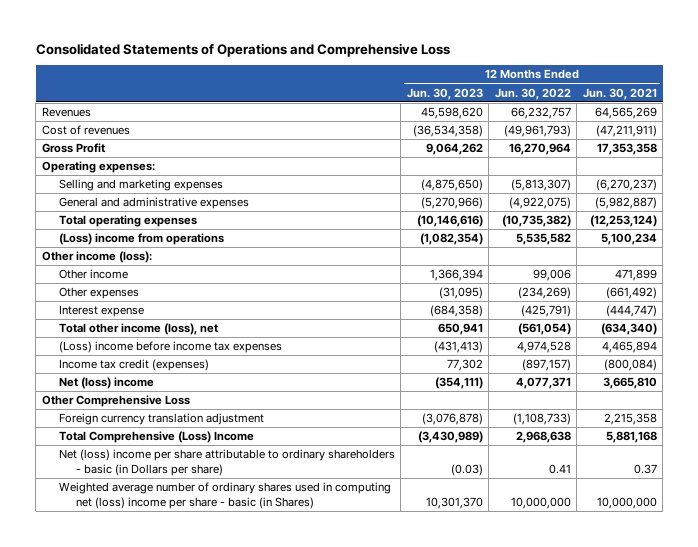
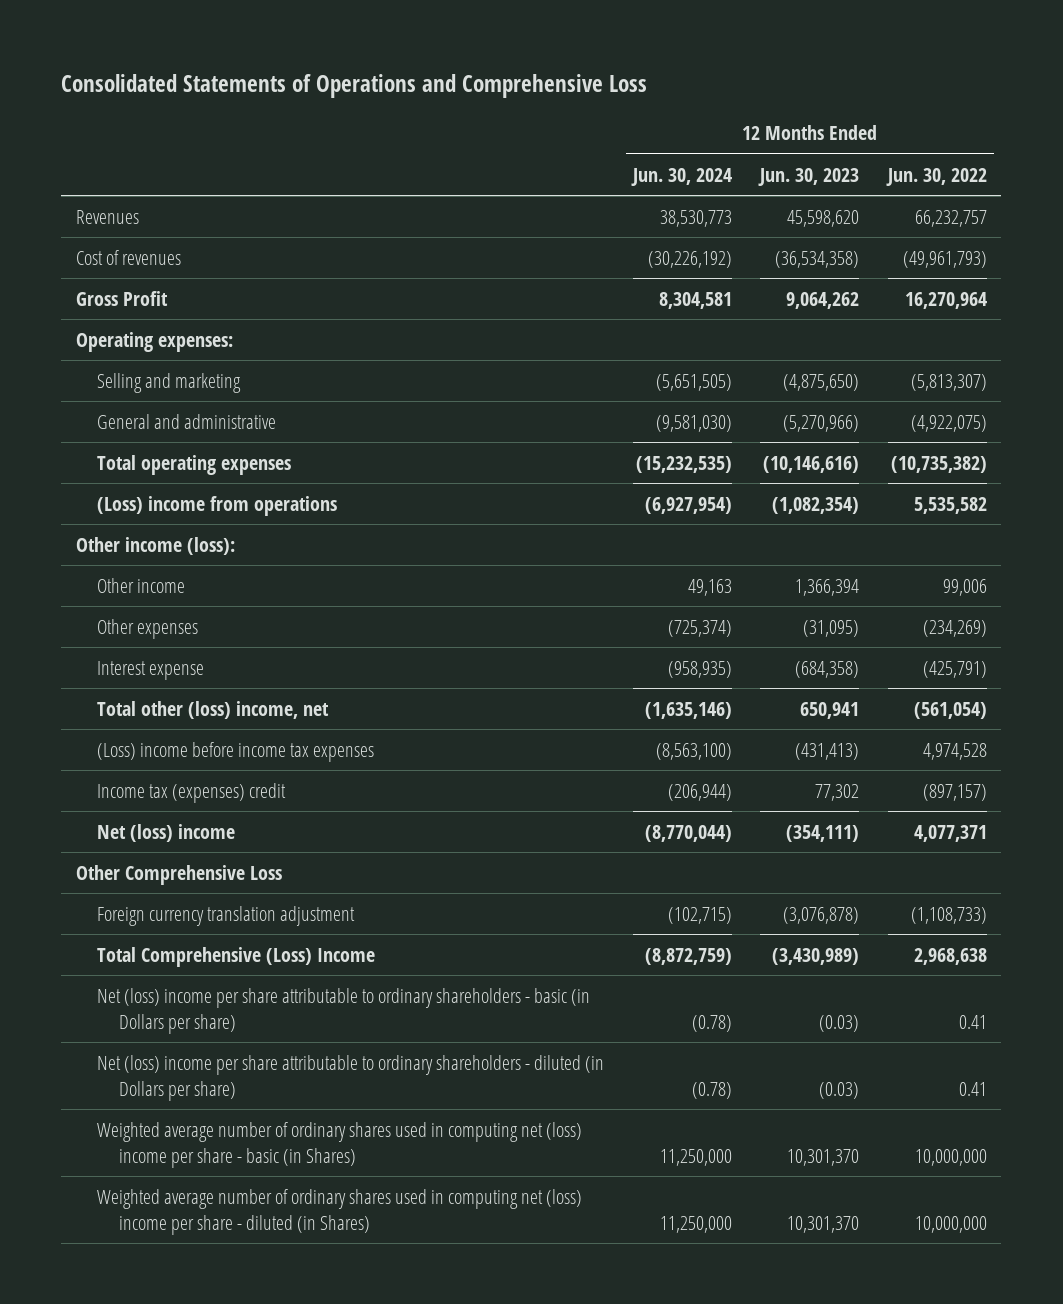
- | 12 Months Ended Jun. 30, 2023 | 12 Months Ended Jun. 30, 2022 | 12 Months Ended Jun. 30, 2021
+ | 12 Months Ended Jun. 30, 2024 | 12 Months Ended Jun. 30, 2023 | 12 Months Ended Jun. 30, 2022
- Selling and marketing expenses | (4,875,650) | (5,813,307) | (6,270,237)
- General and administrative expenses | (5,270,966) | (4,922,075) | (5,982,887)
+ Selling and marketing | (5,651,505) | (4,875,650) | (5,813,307)
+ General and administrative | (9,581,030) | (5,270,966) | (4,922,075)
- Total other income (loss), net | 650,941 | (561,054) | (634,340)
+ Total other (loss) income, net | (1,635,146) | 650,941 | (561,054)
- Income tax credit (expenses) | 77,302 | (897,157) | (800,084)
+ Income tax (expenses) credit | (206,944) | 77,302 | (897,157)
+ Net (loss) income per share attributable to ordinary shareholders - diluted (in Dollars per share) | (0.78) | (0.03) | 0.41
+ Weighted average number of ordinary shares used in computing net (loss) income per share - diluted (in Shares) | 11,250,000 | 10,301,370 | 10,000,000

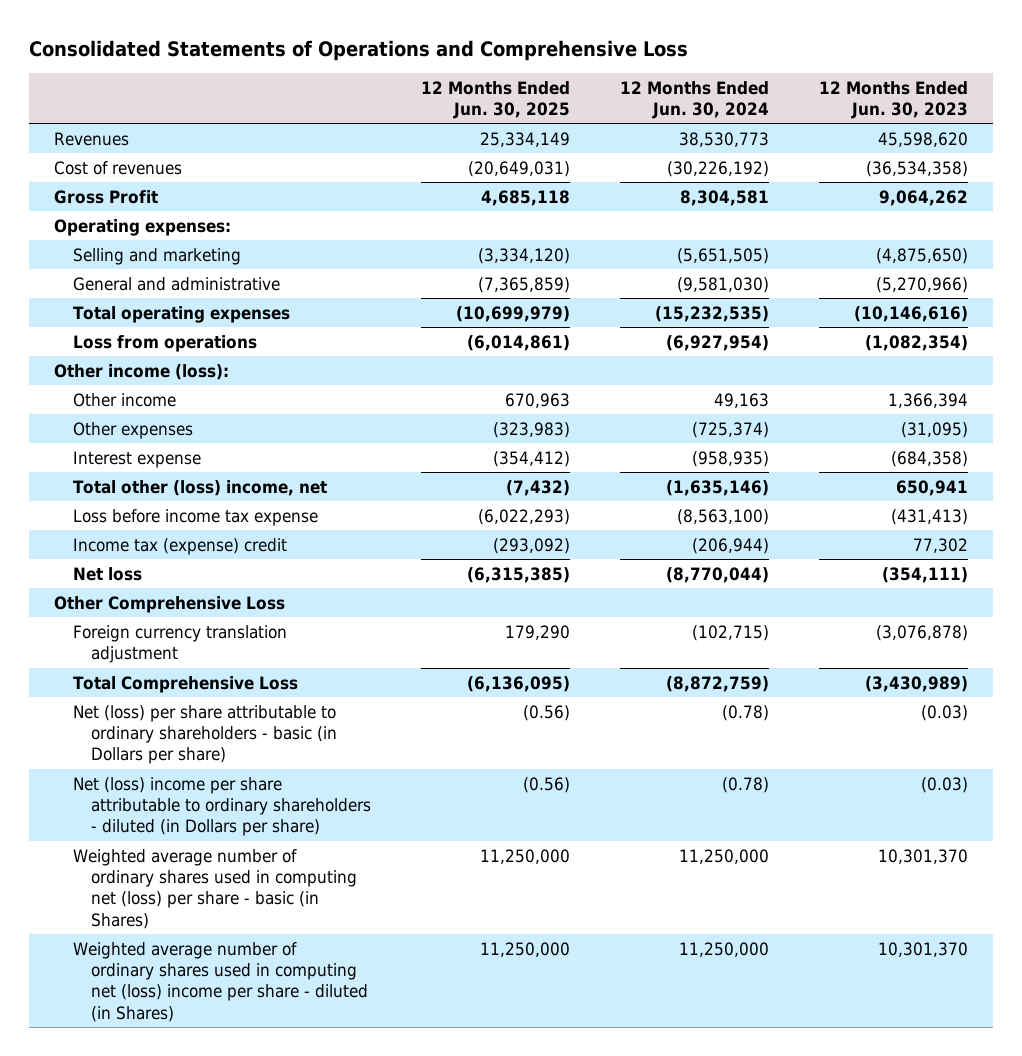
- | 12 Months Ended Jun. 30, 2024 | 12 Months Ended Jun. 30, 2023 | 12 Months Ended Jun. 30, 2022
+ | 12 Months Ended Jun. 30, 2025 | 12 Months Ended Jun. 30, 2024 | 12 Months Ended Jun. 30, 2023
- (Loss) income from operations | (6,927,954) | (1,082,354) | 5,535,582
+ Loss from operations | (6,014,861) | (6,927,954) | (1,082,354)
- (Loss) income before income tax expenses | (8,563,100) | (431,413) | 4,974,528
- Income tax (expenses) credit | (206,944) | 77,302 | (897,157)
- Net (loss) income | (8,770,044) | (354,111) | 4,077,371
+ Loss before income tax expense | (6,022,293) | (8,563,100) | (431,413)
+ Income tax (expense) credit | (293,092) | (206,944) | 77,302
+ Net loss | (6,315,385) | (8,770,044) | (354,111)
- Total Comprehensive (Loss) Income | (8,872,759) | (3,430,989) | 2,968,638
- Net (loss) income per share attributable to ordinary shareholders - basic (in Dollars per share) | (0.78) | (0.03) | 0.41
+ Total Comprehensive Loss | (6,136,095) | (8,872,759) | (3,430,989)
+ Net (loss) per share attributable to ordinary shareholders - basic (in Dollars per share) | (0.56) | (0.78) | (0.03)
- Weighted average number of ordinary shares used in computing net (loss) income per share - basic (in Shares) | 11,250,000 | 10,301,370 | 10,000,000
+ Weighted average number of ordinary shares used in computing net (loss) per share - basic (in Shares) | 11,250,000 | 11,250,000 | 10,301,370

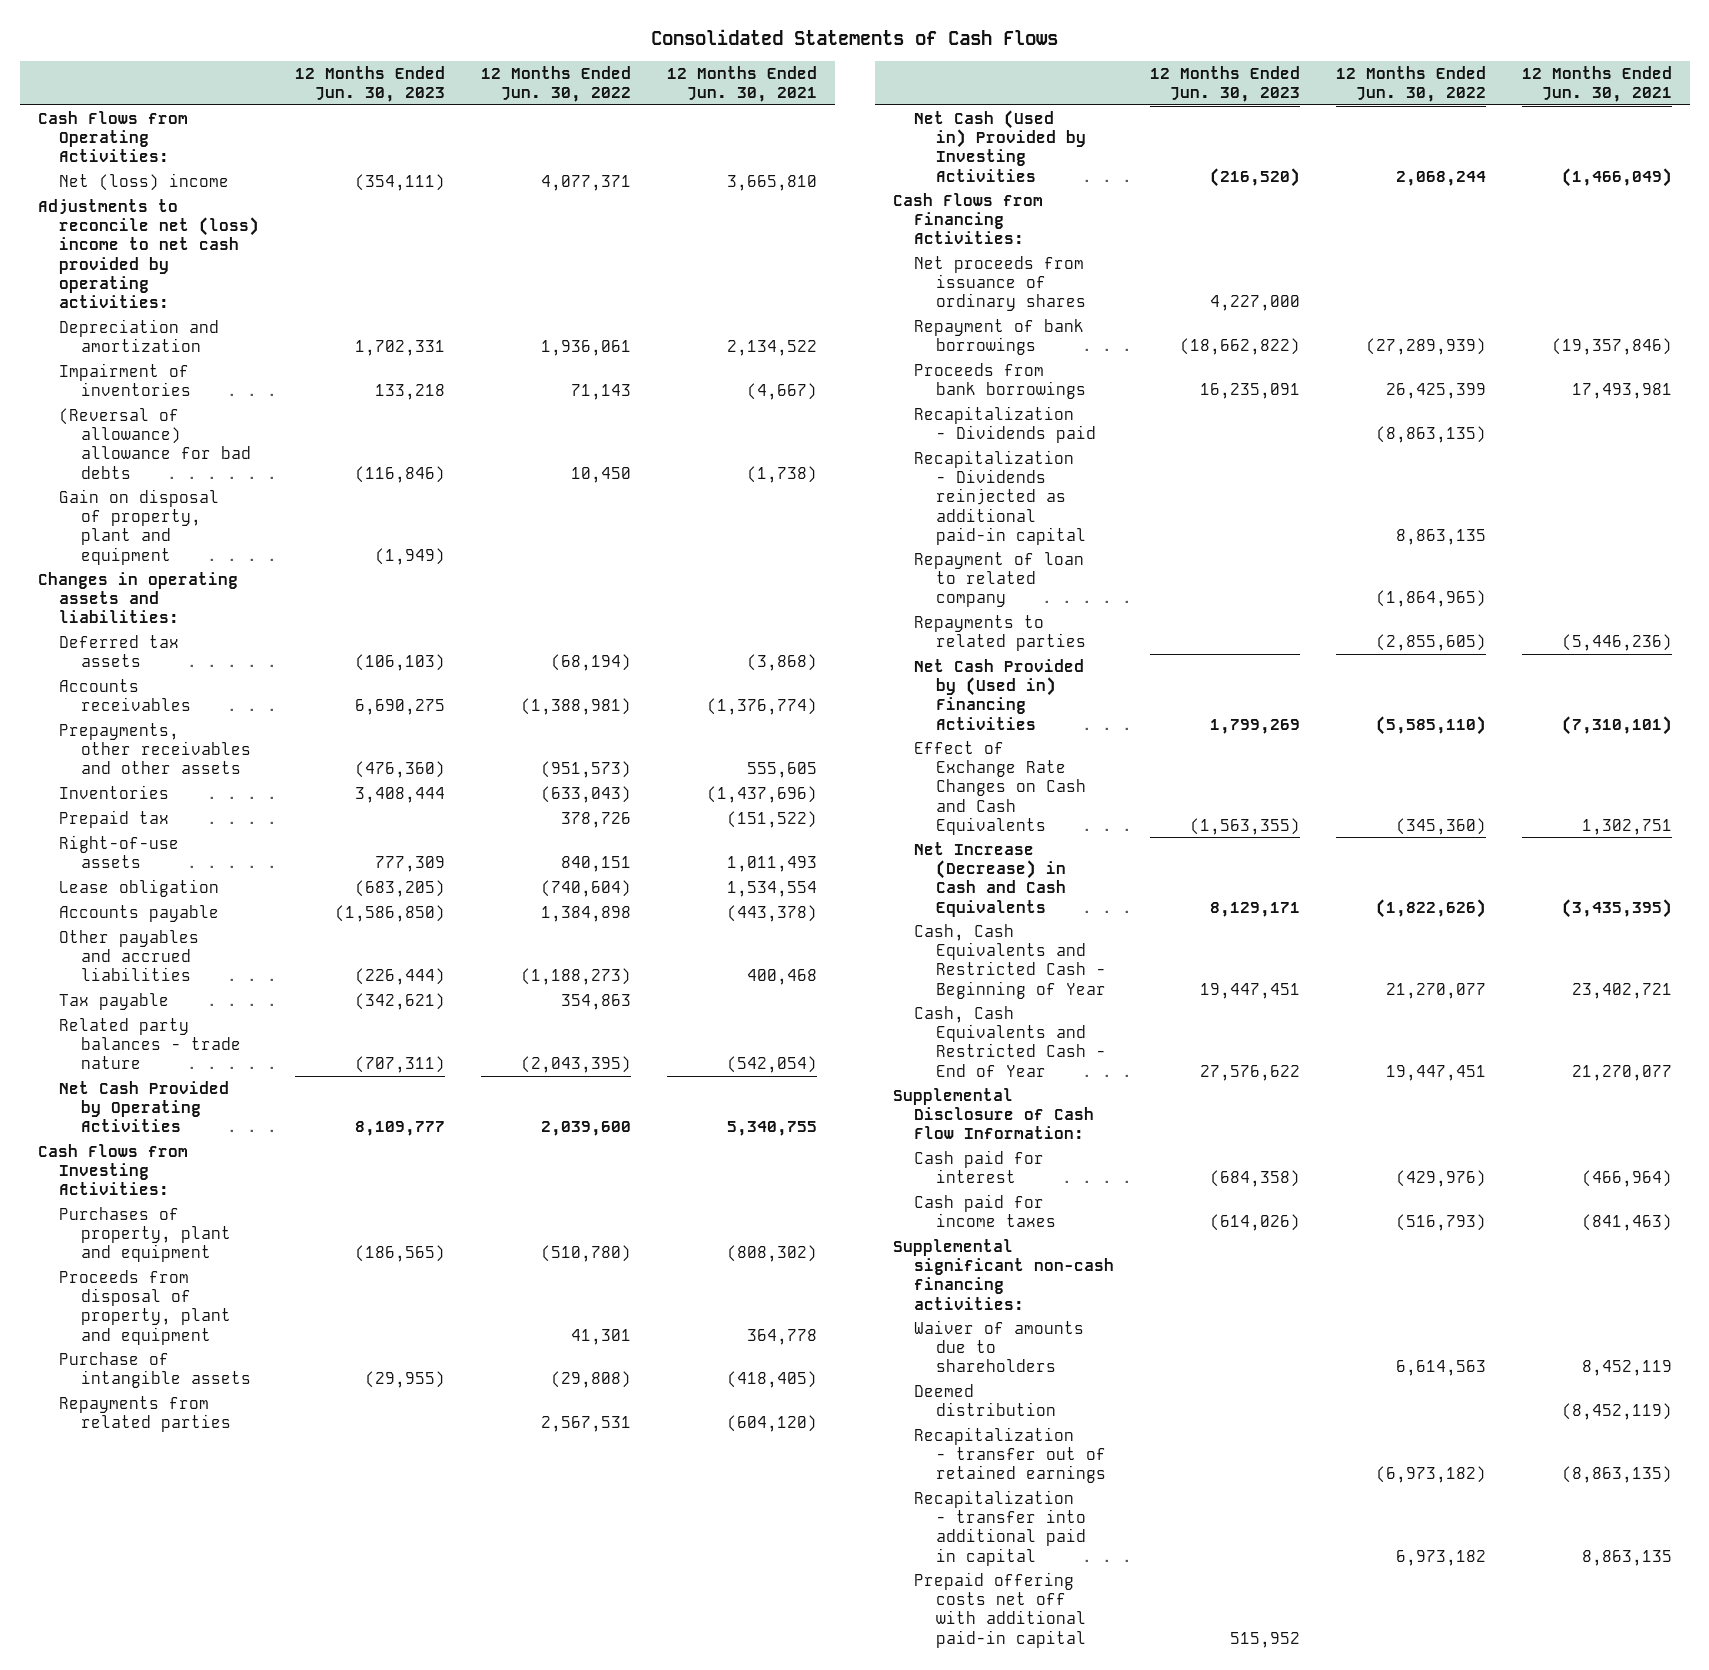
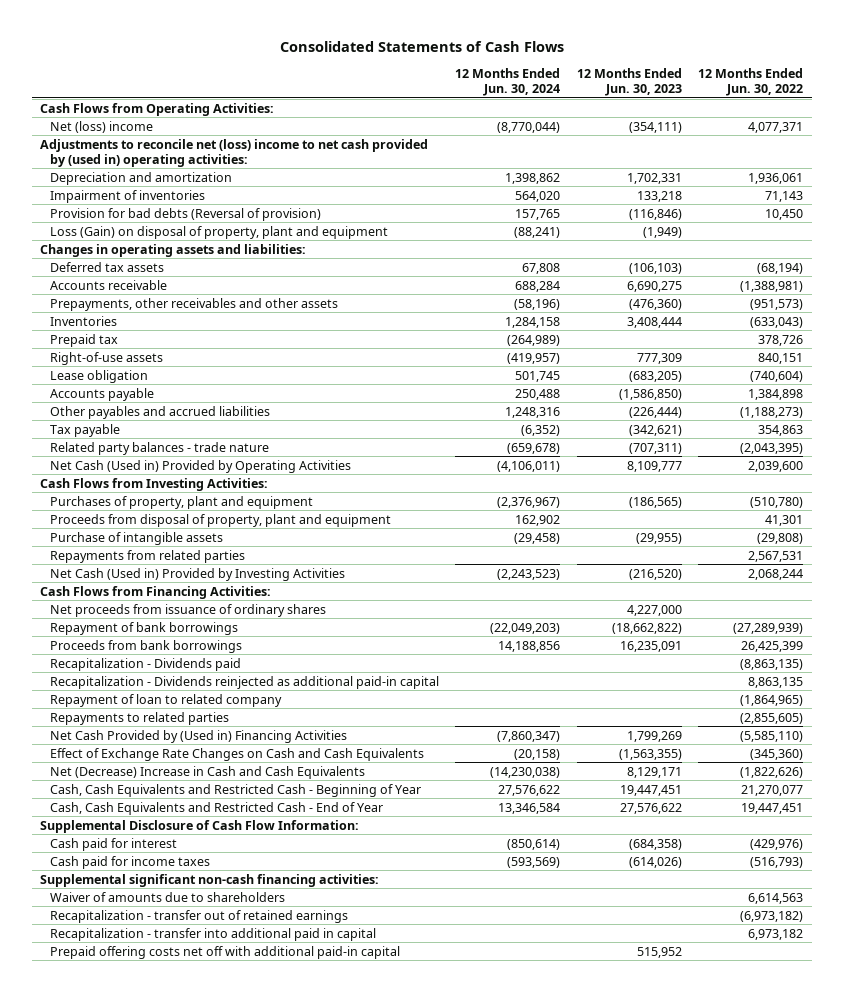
- | 12 Months Ended Jun. 30, 2023 | 12 Months Ended Jun. 30, 2022 | 12 Months Ended Jun. 30, 2021
+ | 12 Months Ended Jun. 30, 2024 | 12 Months Ended Jun. 30, 2023 | 12 Months Ended Jun. 30, 2022
- Adjustments to reconcile net (loss) income to net cash provided by operating activities:
+ Adjustments to reconcile net (loss) income to net cash provided by (used in) operating activities:
- (Reversal of allowance) allowance for bad debts | (116,846) | 10,450 | (1,738)
- Gain on disposal of property, plant and equipment | (1,949) | |
+ Provision for bad debts (Reversal of provision) | 157,765 | (116,846) | 10,450
+ Loss (Gain) on disposal of property, plant and equipment | (88,241) | (1,949) |
- Accounts receivables | 6,690,275 | (1,388,981) | (1,376,774)
+ Accounts receivable | 688,284 | 6,690,275 | (1,388,981)
- Net Cash Provided by Operating Activities | 8,109,777 | 2,039,600 | 5,340,755
+ Net Cash (Used in) Provided by Operating Activities | (4,106,011) | 8,109,777 | 2,039,600
- Net Increase (Decrease) in Cash and Cash Equivalents | 8,129,171 | (1,822,626) | (3,435,395)
+ Net (Decrease) Increase in Cash and Cash Equivalents | (14,230,038) | 8,129,171 | (1,822,626)
- Deemed distribution | | | (8,452,119)

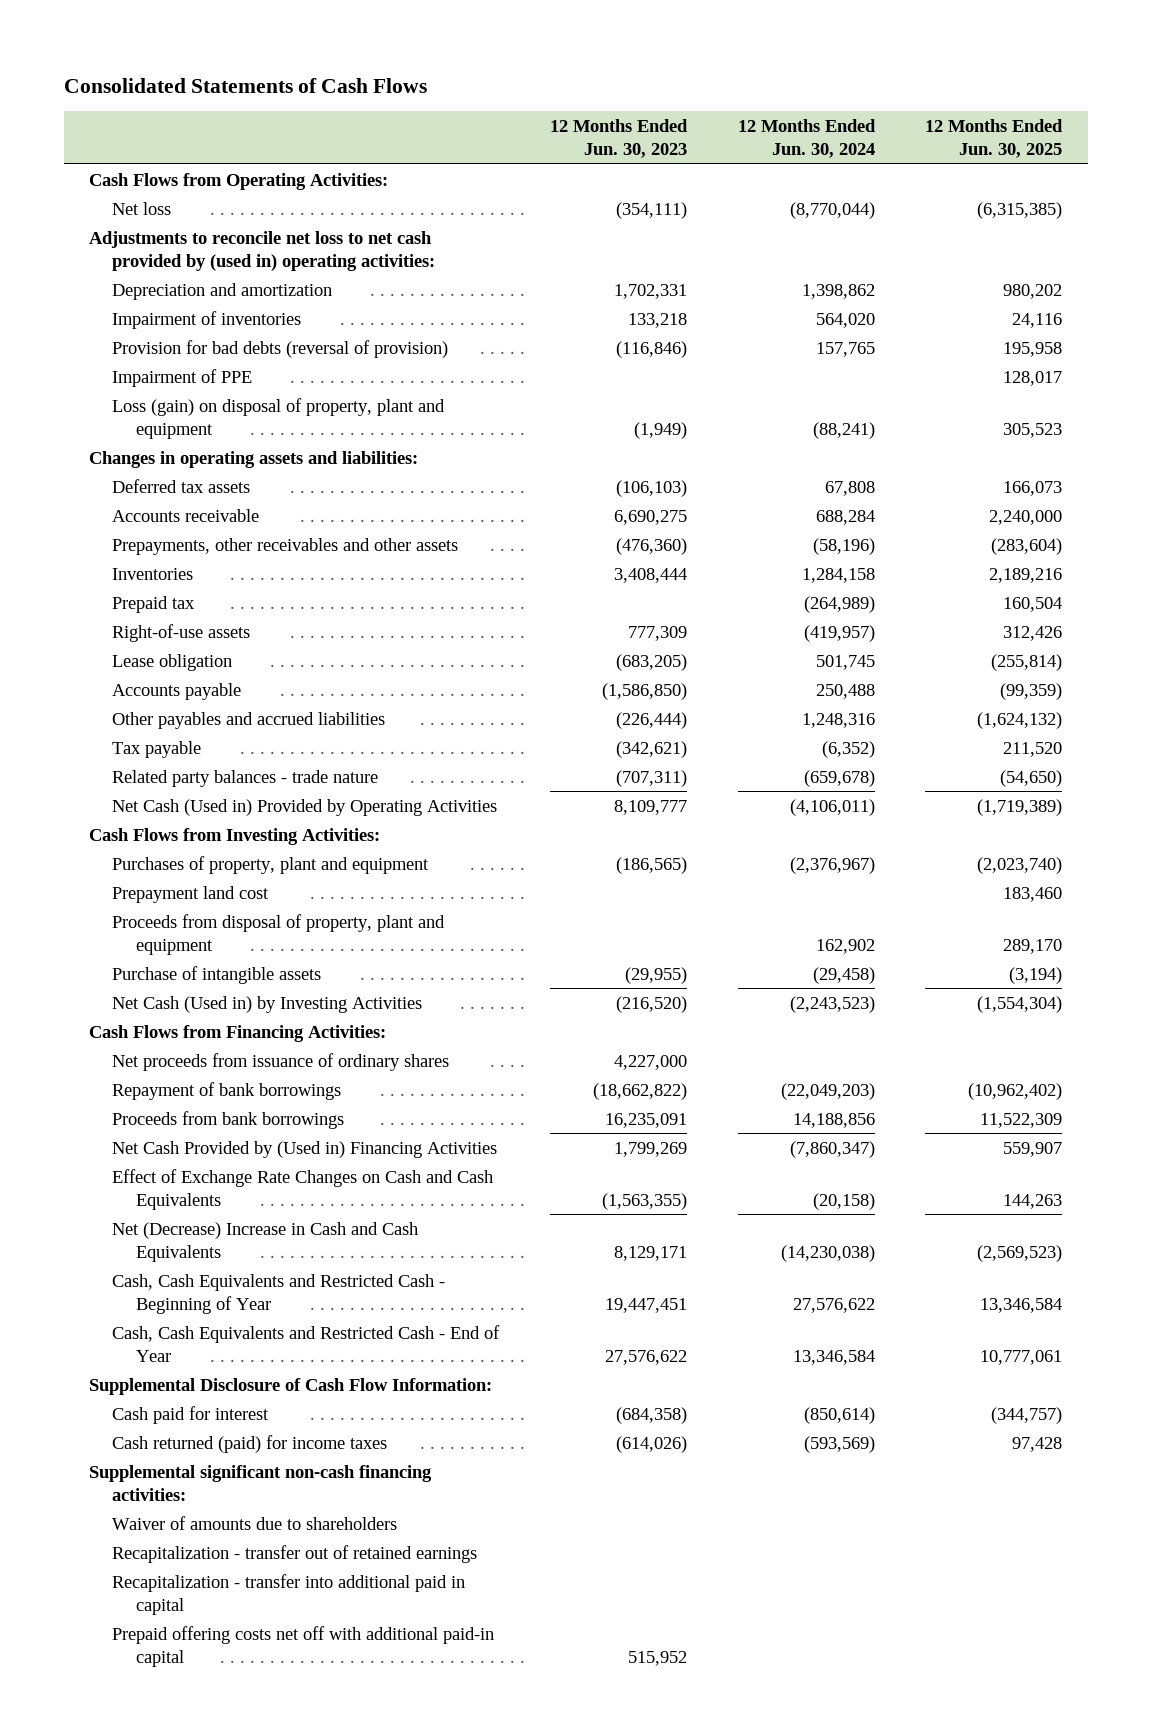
- | 12 Months Ended Jun. 30, 2024 | 12 Months Ended Jun. 30, 2023 | 12 Months Ended Jun. 30, 2022
+ | 12 Months Ended Jun. 30, 2023 | 12 Months Ended Jun. 30, 2024 | 12 Months Ended Jun. 30, 2025
- Net (loss) income | (8,770,044) | (354,111) | 4,077,371
- Adjustments to reconcile net (loss) income to net cash provided by (used in) operating activities:
+ Net loss | (354,111) | (8,770,044) | (6,315,385)
+ Adjustments to reconcile net loss to net cash provided by (used in) operating activities:
- Provision for bad debts (Reversal of provision) | 157,765 | (116,846) | 10,450
- Loss (Gain) on disposal of property, plant and equipment | (88,241) | (1,949) |
+ Provision for bad debts (reversal of provision) | (116,846) | 157,765 | 195,958
+ Impairment of PPE | | | 128,017
+ Loss (gain) on disposal of property, plant and equipment | (1,949) | (88,241) | 305,523
+ Prepayment land cost | | | 183,460
- Repayments from related parties | | | 2,567,531
- Net Cash (Used in) Provided by Investing Activities | (2,243,523) | (216,520) | 2,068,244
+ Net Cash (Used in) by Investing Activities | (216,520) | (2,243,523) | (1,554,304)
- Recapitalization - Dividends paid | | | (8,863,135)
- Recapitalization - Dividends reinjected as additional paid-in capital | | | 8,863,135
- Repayment of loan to related company | | | (1,864,965)
- Repayments to related parties | | | (2,855,605)
- Cash paid for income taxes | (593,569) | (614,026) | (516,793)
+ Cash returned (paid) for income taxes | (614,026) | (593,569) | 97,428

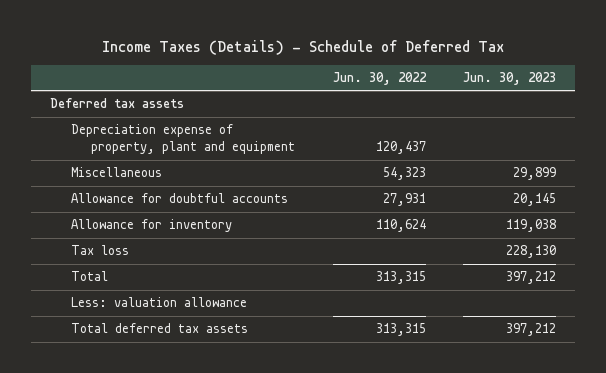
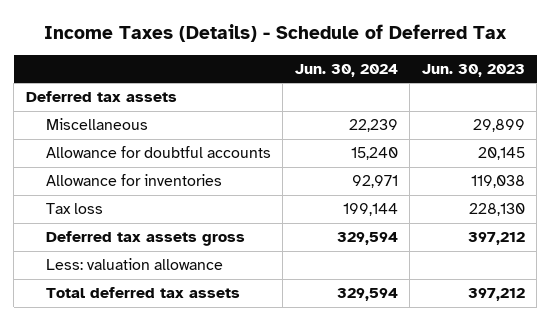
- | Jun. 30, 2022 | Jun. 30, 2023
+ | Jun. 30, 2024 | Jun. 30, 2023
- Depreciation expense of property, plant and equipment | 120,437 |
- Allowance for inventory | 110,624 | 119,038
+ Allowance for inventories | 92,971 | 119,038
- Total | 313,315 | 397,212
+ Deferred tax assets gross | 329,594 | 397,212

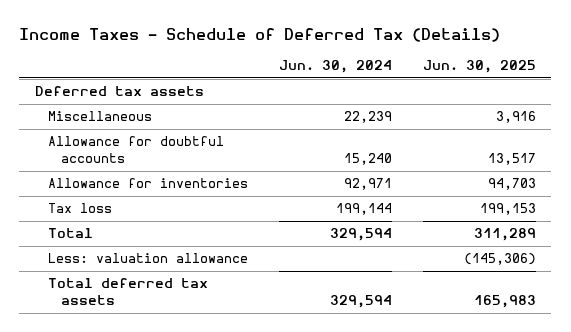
- Income Taxes (Details) - Schedule of Deferred Tax
+ Income Taxes - Schedule of Deferred Tax (Details)
- | Jun. 30, 2024 | Jun. 30, 2023
+ | Jun. 30, 2024 | Jun. 30, 2025
- Deferred tax assets gross | 329,594 | 397,212
+ Total | 329,594 | 311,289

